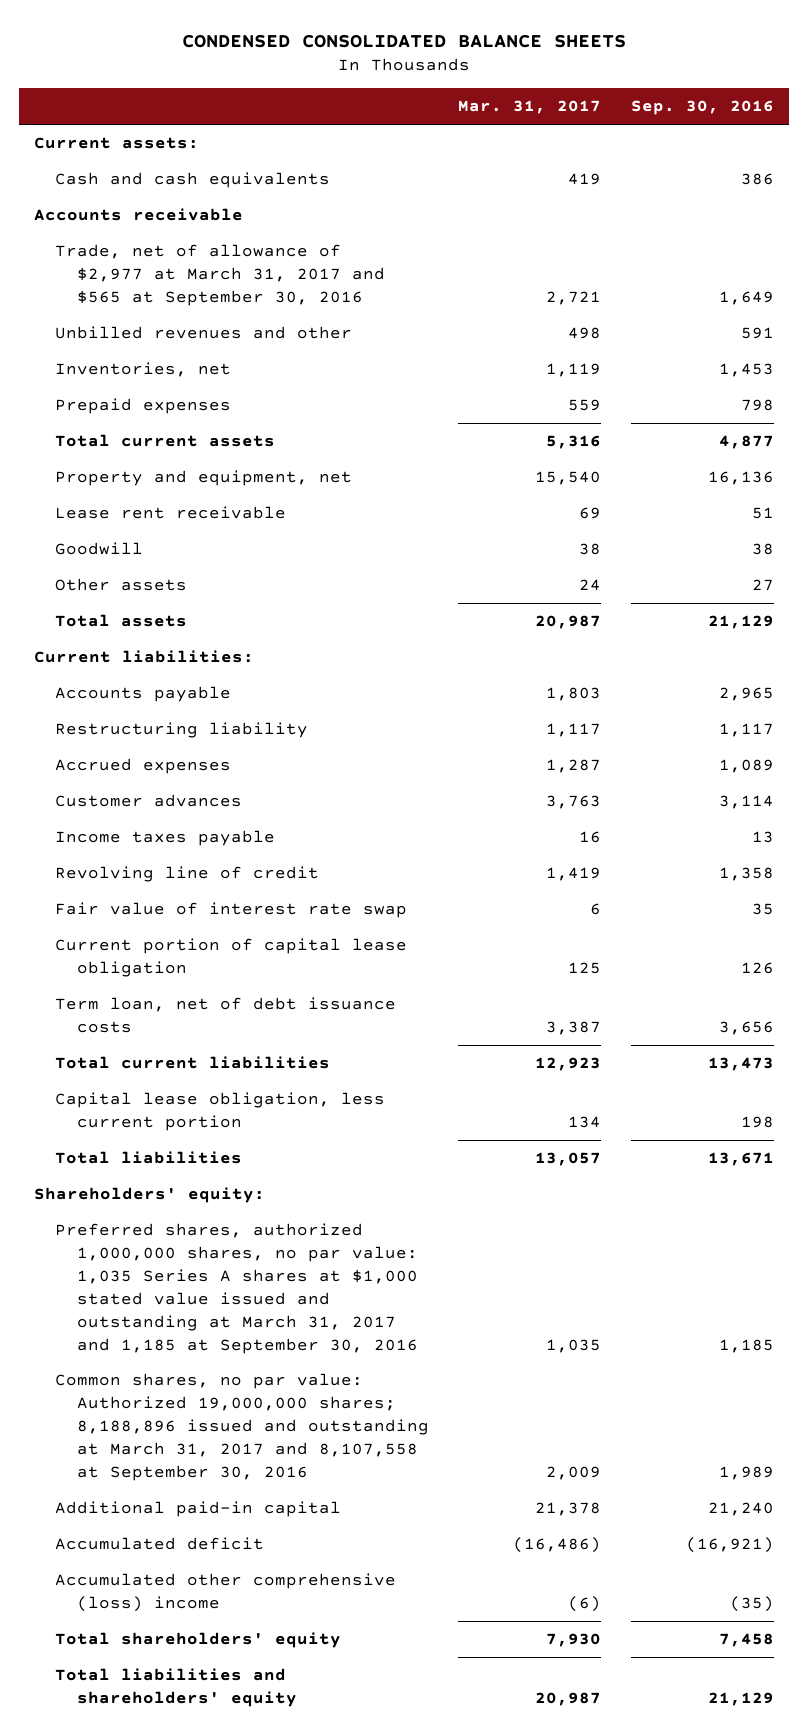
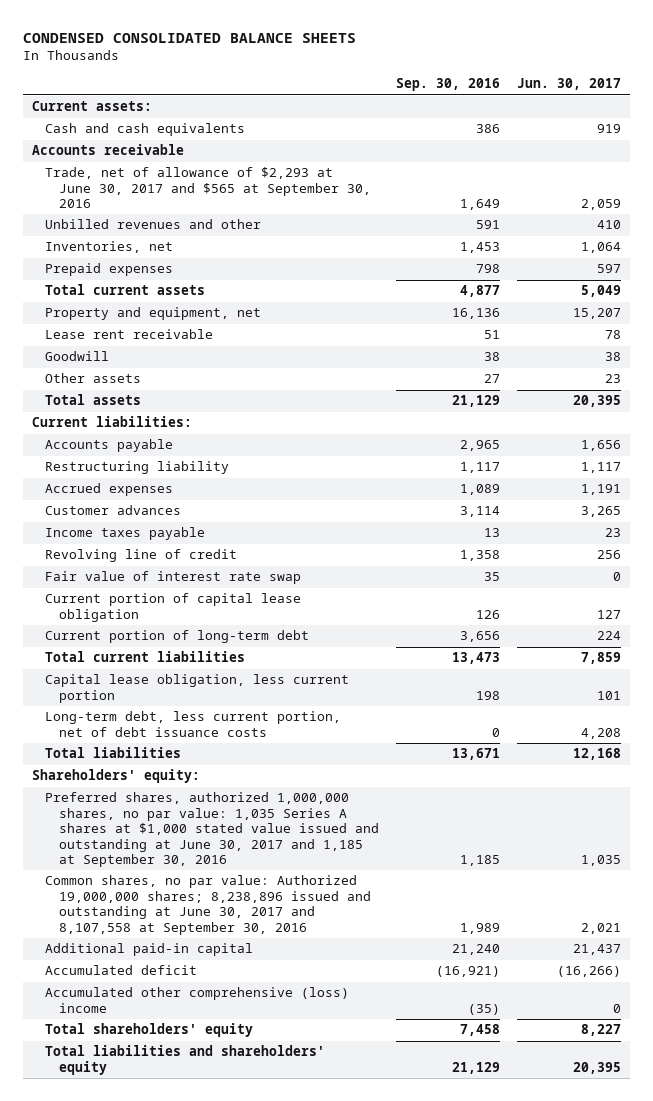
- | Mar. 31, 2017 | Sep. 30, 2016
+ | Sep. 30, 2016 | Jun. 30, 2017
- Trade, net of allowance of $2,977 at March 31, 2017 and $565 at September 30, 2016 | 2,721 | 1,649
+ Trade, net of allowance of $2,293 at June 30, 2017 and $565 at September 30, 2016 | 1,649 | 2,059
- Term loan, net of debt issuance costs | 3,387 | 3,656
+ Current portion of long-term debt | 3,656 | 224
+ Long-term debt, less current portion, net of debt issuance costs | 0 | 4,208
- Preferred shares, authorized 1,000,000 shares, no par value: 1,035 Series A shares at $1,000 stated value issued and outstanding at March 31, 2017 and 1,185 at September 30, 2016 | 1,035 | 1,185
- Common shares, no par value: Authorized 19,000,000 shares; 8,188,896 issued and outstanding at March 31, 2017 and 8,107,558 at September 30, 2016 | 2,009 | 1,989
+ Preferred shares, authorized 1,000,000 shares, no par value: 1,035 Series A shares at $1,000 stated value issued and outstanding at June 30, 2017 and 1,185 at September 30, 2016 | 1,185 | 1,035
+ Common shares, no par value: Authorized 19,000,000 shares; 8,238,896 issued and outstanding at June 30, 2017 and 8,107,558 at September 30, 2016 | 1,989 | 2,021

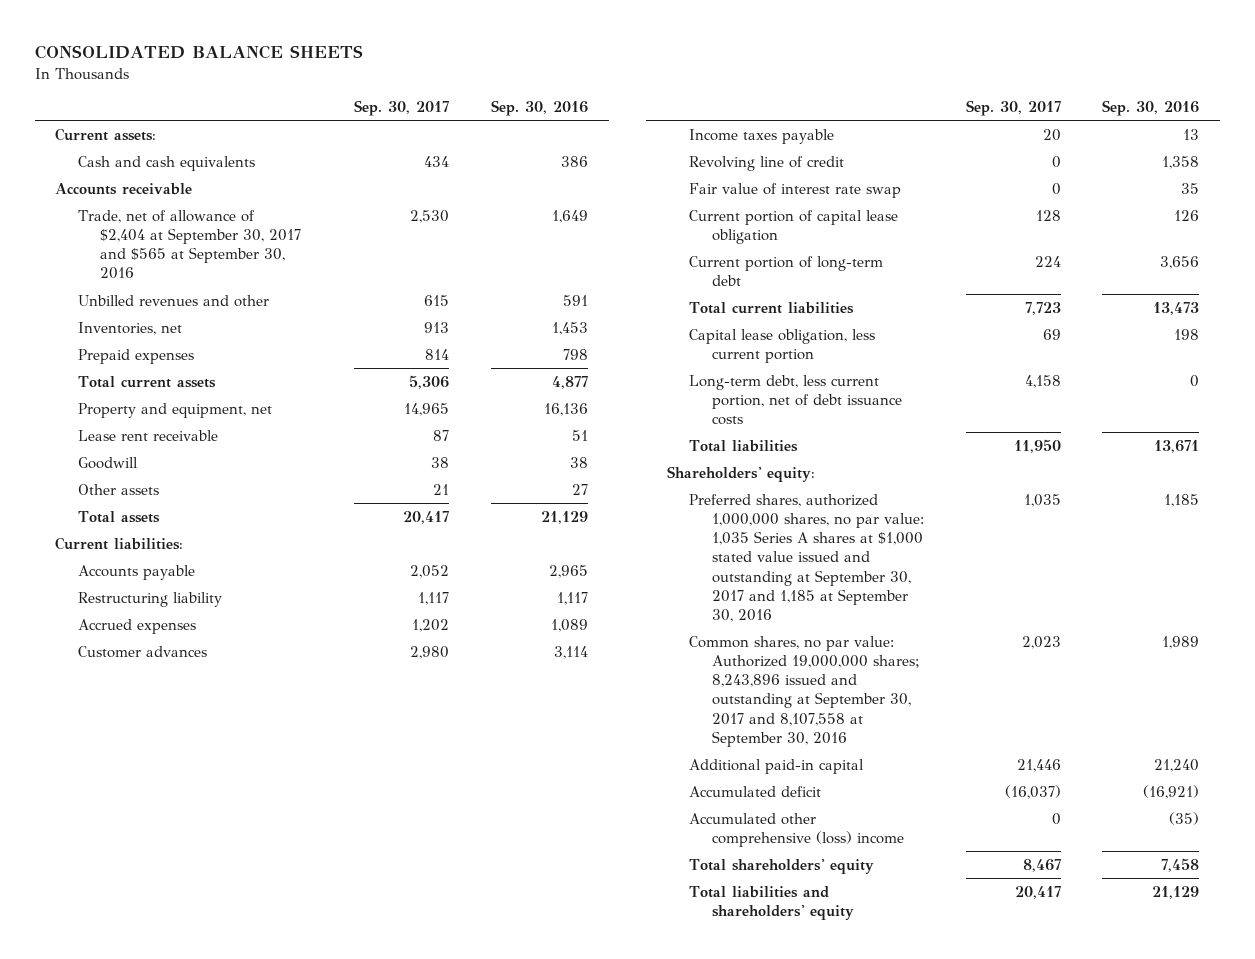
- CONDENSED CONSOLIDATED BALANCE SHEETS
+ CONSOLIDATED BALANCE SHEETS
- | Sep. 30, 2016 | Jun. 30, 2017
+ | Sep. 30, 2017 | Sep. 30, 2016
- Trade, net of allowance of $2,293 at June 30, 2017 and $565 at September 30, 2016 | 1,649 | 2,059
+ Trade, net of allowance of $2,404 at September 30, 2017 and $565 at September 30, 2016 | 2,530 | 1,649
- Preferred shares, authorized 1,000,000 shares, no par value: 1,035 Series A shares at $1,000 stated value issued and outstanding at June 30, 2017 and 1,185 at September 30, 2016 | 1,185 | 1,035
- Common shares, no par value: Authorized 19,000,000 shares; 8,238,896 issued and outstanding at June 30, 2017 and 8,107,558 at September 30, 2016 | 1,989 | 2,021
+ Preferred shares, authorized 1,000,000 shares, no par value: 1,035 Series A shares at $1,000 stated value issued and outstanding at September 30, 2017 and 1,185 at September 30, 2016 | 1,035 | 1,185
+ Common shares, no par value: Authorized 19,000,000 shares; 8,243,896 issued and outstanding at September 30, 2017 and 8,107,558 at September 30, 2016 | 2,023 | 1,989

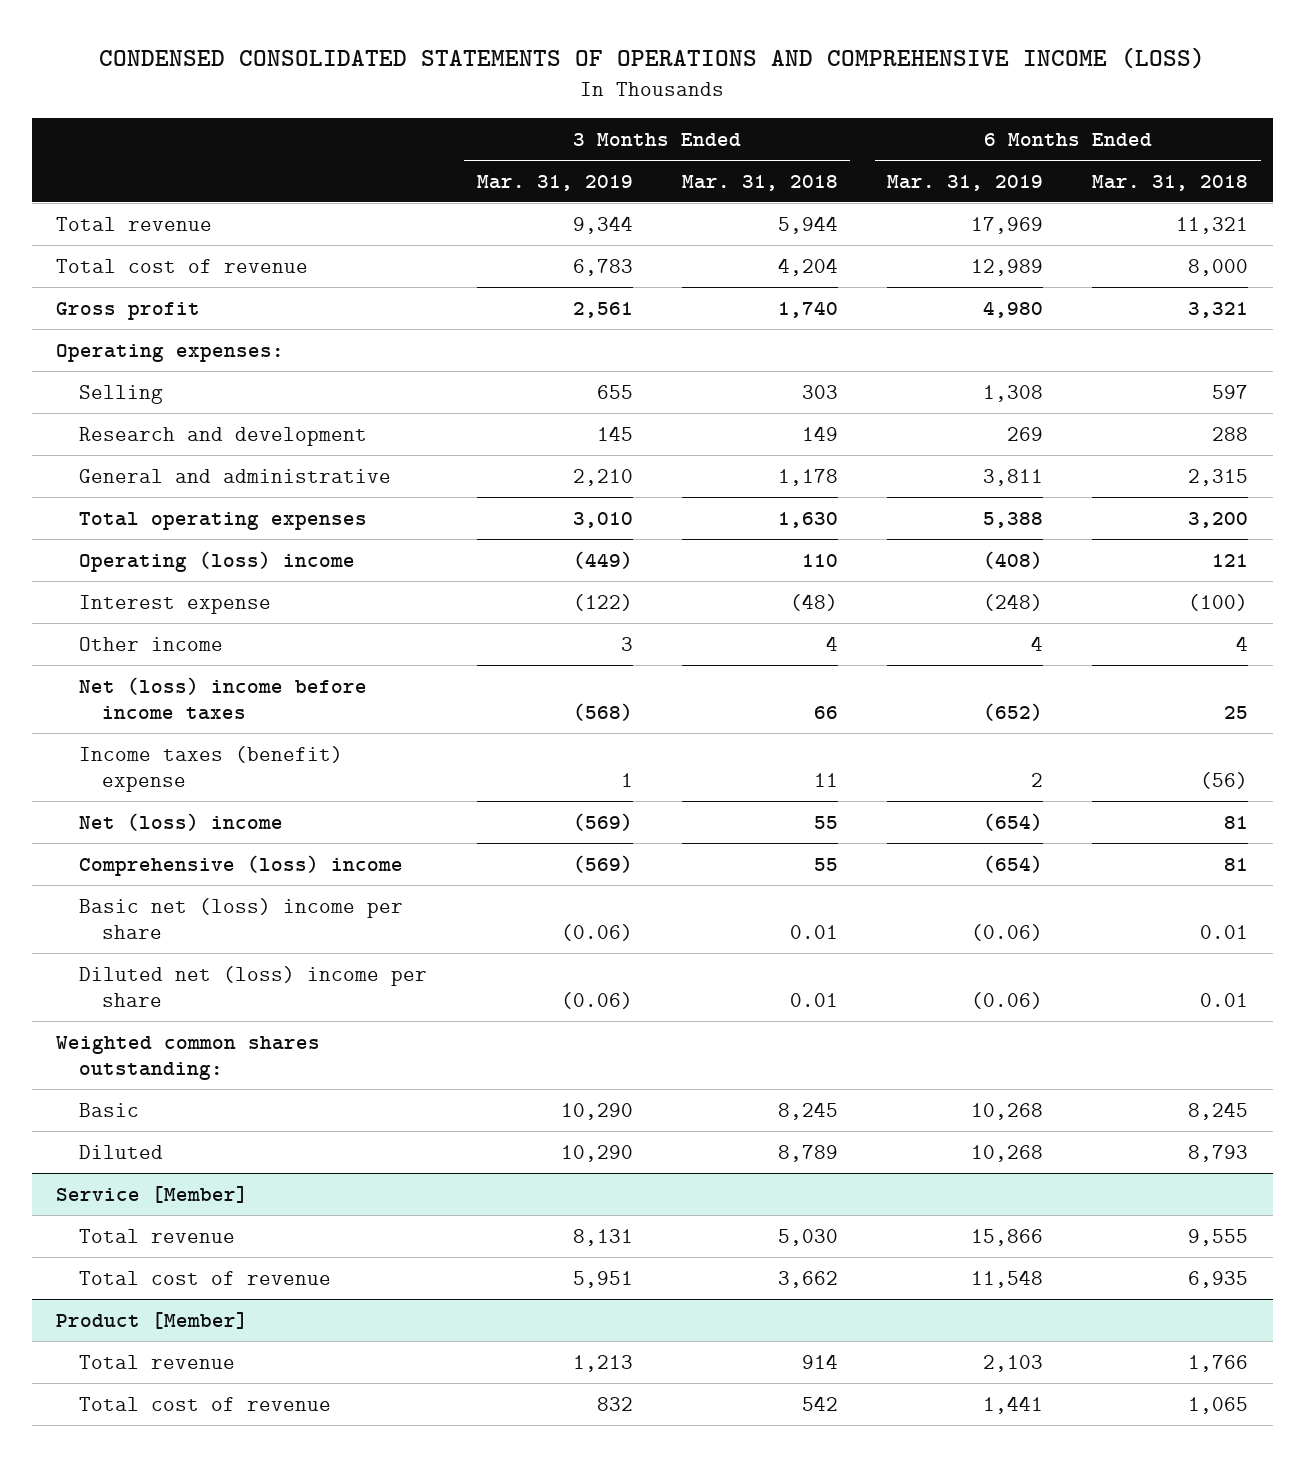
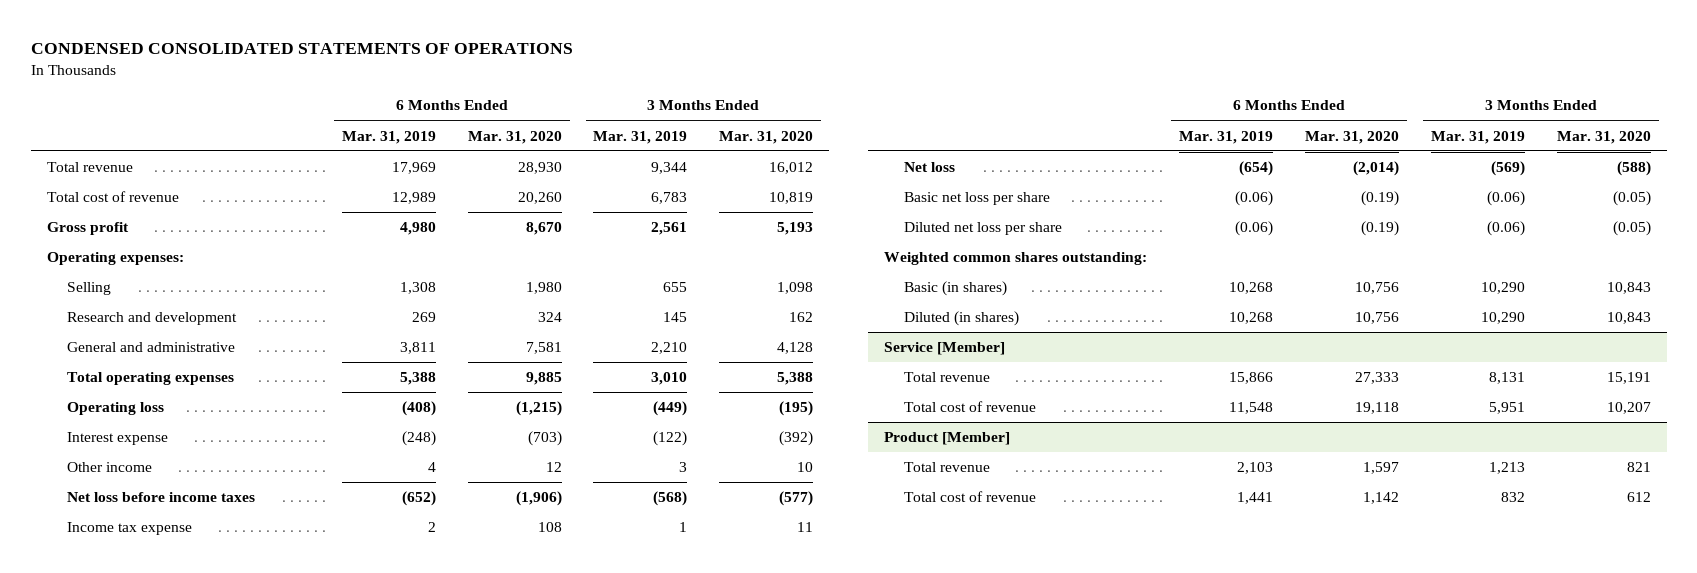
- CONDENSED CONSOLIDATED STATEMENTS OF OPERATIONS AND COMPREHENSIVE INCOME (LOSS)
+ CONDENSED CONSOLIDATED STATEMENTS OF OPERATIONS
- | 3 Months Ended Mar. 31, 2019 | 3 Months Ended Mar. 31, 2018 | 6 Months Ended Mar. 31, 2019 | 6 Months Ended Mar. 31, 2018
+ | 6 Months Ended Mar. 31, 2019 | 6 Months Ended Mar. 31, 2020 | 3 Months Ended Mar. 31, 2019 | 3 Months Ended Mar. 31, 2020
- Operating (loss) income | (449) | 110 | (408) | 121
+ Operating loss | (408) | (1,215) | (449) | (195)
- Net (loss) income before income taxes | (568) | 66 | (652) | 25
- Income taxes (benefit) expense | 1 | 11 | 2 | (56)
- Net (loss) income | (569) | 55 | (654) | 81
- Comprehensive (loss) income | (569) | 55 | (654) | 81
- Basic net (loss) income per share | (0.06) | 0.01 | (0.06) | 0.01
- Diluted net (loss) income per share | (0.06) | 0.01 | (0.06) | 0.01
+ Net loss before income taxes | (652) | (1,906) | (568) | (577)
+ Income tax expense | 2 | 108 | 1 | 11
+ Net loss | (654) | (2,014) | (569) | (588)
+ Basic net loss per share | (0.06) | (0.19) | (0.06) | (0.05)
+ Diluted net loss per share | (0.06) | (0.19) | (0.06) | (0.05)
- Basic | 10,290 | 8,245 | 10,268 | 8,245
- Diluted | 10,290 | 8,789 | 10,268 | 8,793
+ Basic (in shares) | 10,268 | 10,756 | 10,290 | 10,843
+ Diluted (in shares) | 10,268 | 10,756 | 10,290 | 10,843

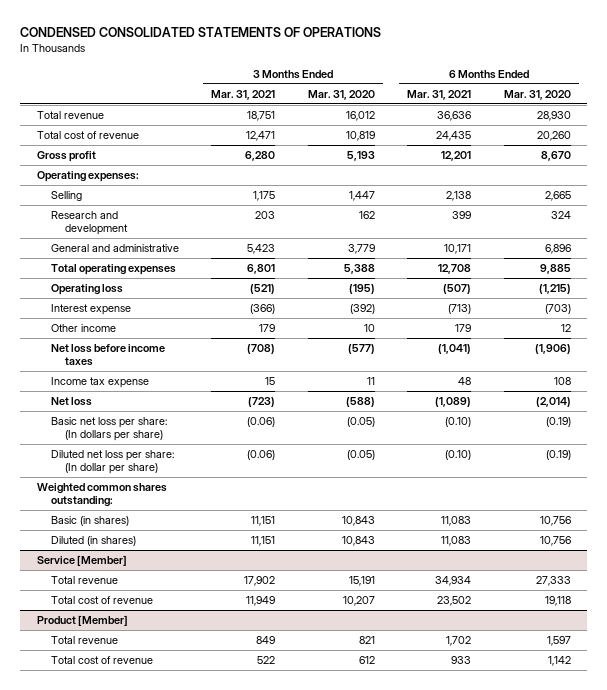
- | 6 Months Ended Mar. 31, 2019 | 6 Months Ended Mar. 31, 2020 | 3 Months Ended Mar. 31, 2019 | 3 Months Ended Mar. 31, 2020
+ | 3 Months Ended Mar. 31, 2021 | 3 Months Ended Mar. 31, 2020 | 6 Months Ended Mar. 31, 2021 | 6 Months Ended Mar. 31, 2020
- Selling | 1,308 | 1,980 | 655 | 1,098
+ Selling | 1,175 | 1,447 | 2,138 | 2,665
- General and administrative | 3,811 | 7,581 | 2,210 | 4,128
+ General and administrative | 5,423 | 3,779 | 10,171 | 6,896
- Basic net loss per share | (0.06) | (0.19) | (0.06) | (0.05)
- Diluted net loss per share | (0.06) | (0.19) | (0.06) | (0.05)
+ Basic net loss per share: (In dollars per share) | (0.06) | (0.05) | (0.10) | (0.19)
+ Diluted net loss per share: (In dollar per share) | (0.06) | (0.05) | (0.10) | (0.19)

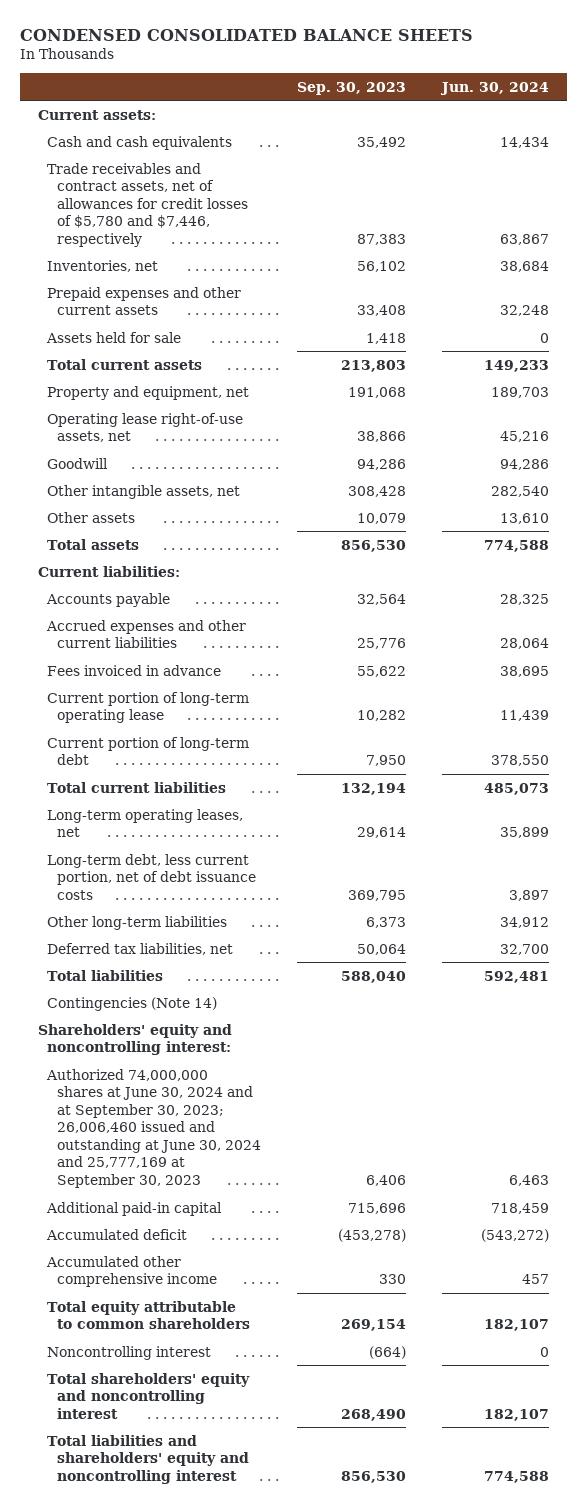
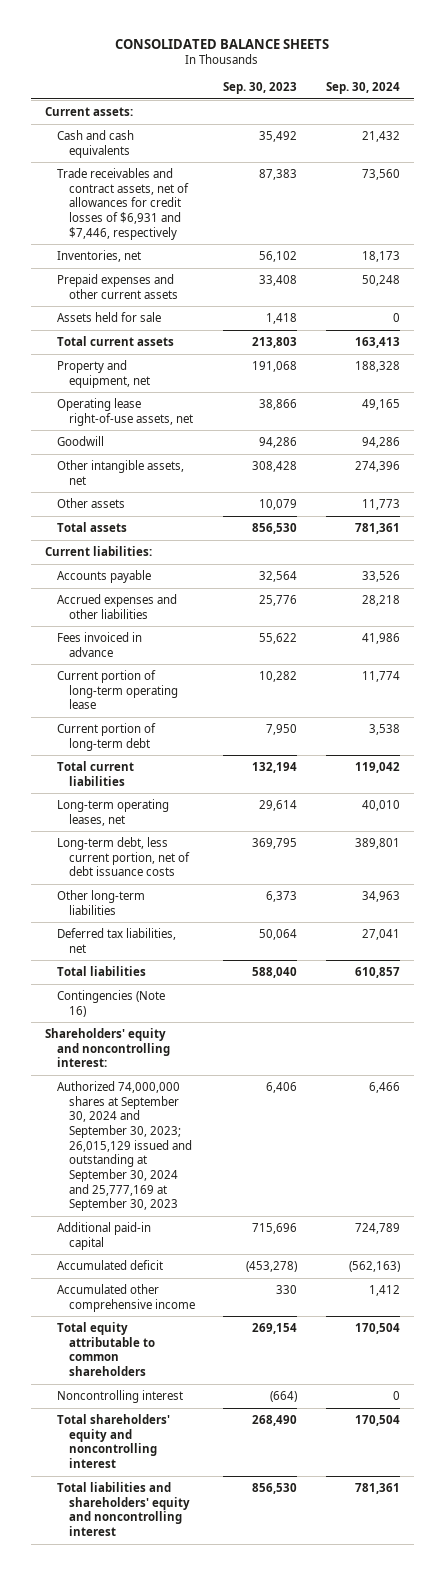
- CONDENSED CONSOLIDATED BALANCE SHEETS
+ CONSOLIDATED BALANCE SHEETS
- | Sep. 30, 2023 | Jun. 30, 2024
+ | Sep. 30, 2023 | Sep. 30, 2024
- Trade receivables and contract assets, net of allowances for credit losses of $5,780 and $7,446, respectively | 87,383 | 63,867
+ Trade receivables and contract assets, net of allowances for credit losses of $6,931 and $7,446, respectively | 87,383 | 73,560
- Accrued expenses and other current liabilities | 25,776 | 28,064
+ Accrued expenses and other liabilities | 25,776 | 28,218
- Contingencies (Note 14)
+ Contingencies (Note 16)
- Authorized 74,000,000 shares at June 30, 2024 and at September 30, 2023; 26,006,460 issued and outstanding at June 30, 2024 and 25,777,169 at September 30, 2023 | 6,406 | 6,463
+ Authorized 74,000,000 shares at September 30, 2024 and September 30, 2023; 26,015,129 issued and outstanding at September 30, 2024 and 25,777,169 at September 30, 2023 | 6,406 | 6,466

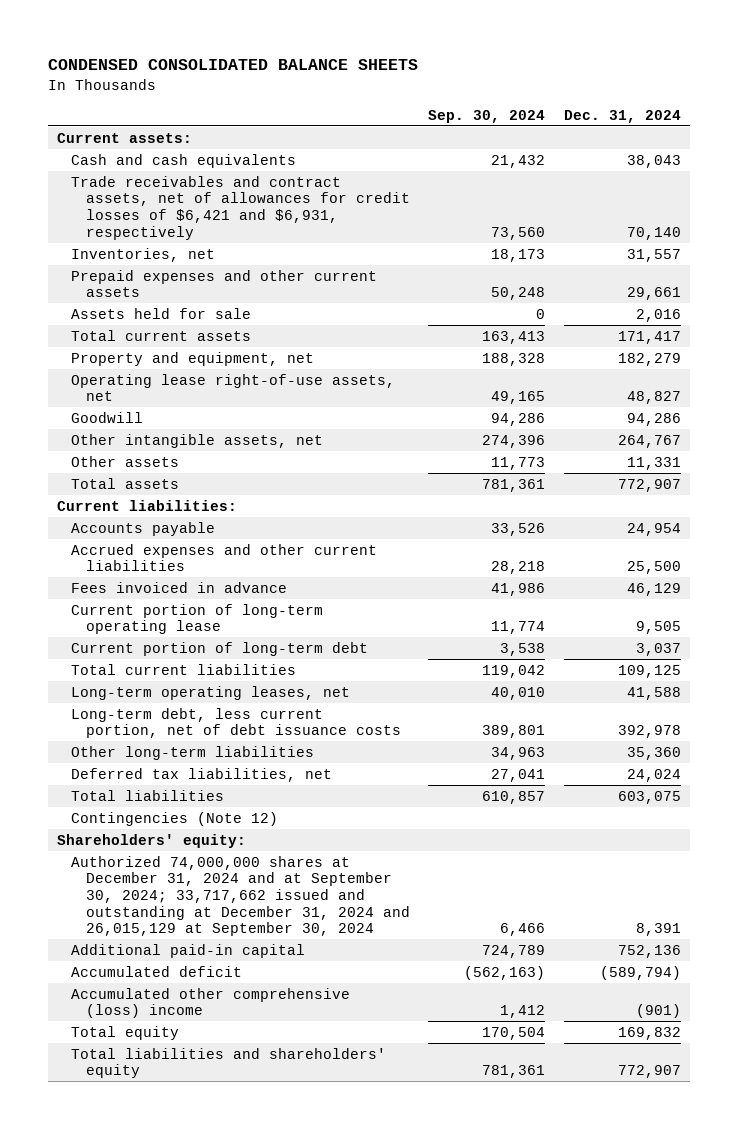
- CONSOLIDATED BALANCE SHEETS
+ CONDENSED CONSOLIDATED BALANCE SHEETS
- | Sep. 30, 2023 | Sep. 30, 2024
+ | Sep. 30, 2024 | Dec. 31, 2024
- Trade receivables and contract assets, net of allowances for credit losses of $6,931 and $7,446, respectively | 87,383 | 73,560
+ Trade receivables and contract assets, net of allowances for credit losses of $6,421 and $6,931, respectively | 73,560 | 70,140
- Accrued expenses and other liabilities | 25,776 | 28,218
+ Accrued expenses and other current liabilities | 28,218 | 25,500
- Contingencies (Note 16)
- Shareholders' equity and noncontrolling interest:
- Authorized 74,000,000 shares at September 30, 2024 and September 30, 2023; 26,015,129 issued and outstanding at September 30, 2024 and 25,777,169 at September 30, 2023 | 6,406 | 6,466
+ Contingencies (Note 12)
+ Shareholders' equity:
+ Authorized 74,000,000 shares at December 31, 2024 and at September 30, 2024; 33,717,662 issued and outstanding at December 31, 2024 and 26,015,129 at September 30, 2024 | 6,466 | 8,391
- Accumulated other comprehensive income | 330 | 1,412
- Total equity attributable to common shareholders | 269,154 | 170,504
- Noncontrolling interest | (664) | 0
- Total shareholders' equity and noncontrolling interest | 268,490 | 170,504
- Total liabilities and shareholders' equity and noncontrolling interest | 856,530 | 781,361
+ Accumulated other comprehensive (loss) income | 1,412 | (901)
+ Total equity | 170,504 | 169,832
+ Total liabilities and shareholders' equity | 781,361 | 772,907

